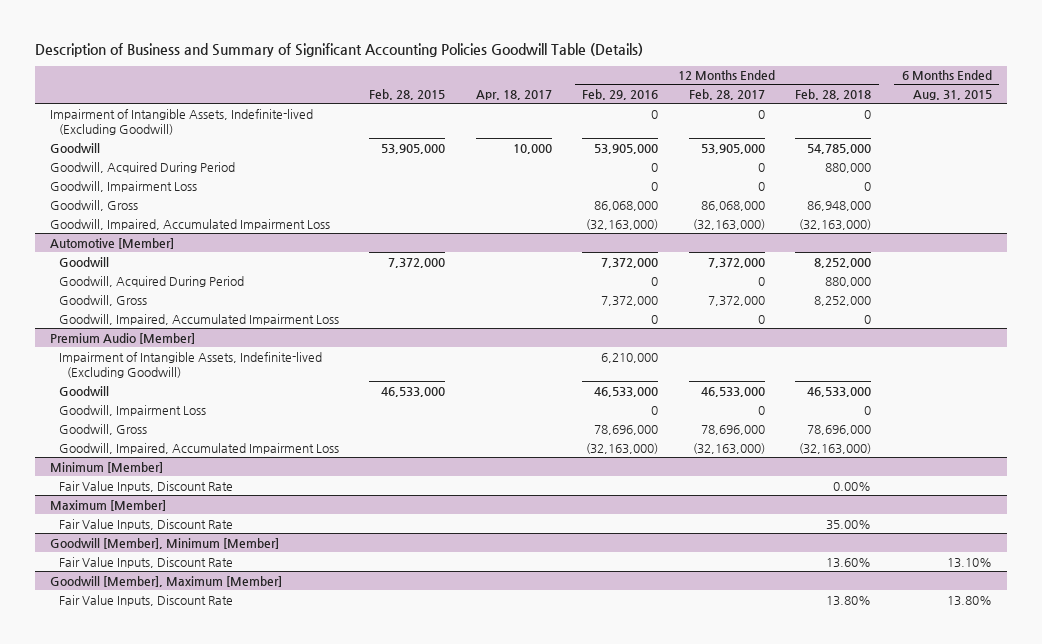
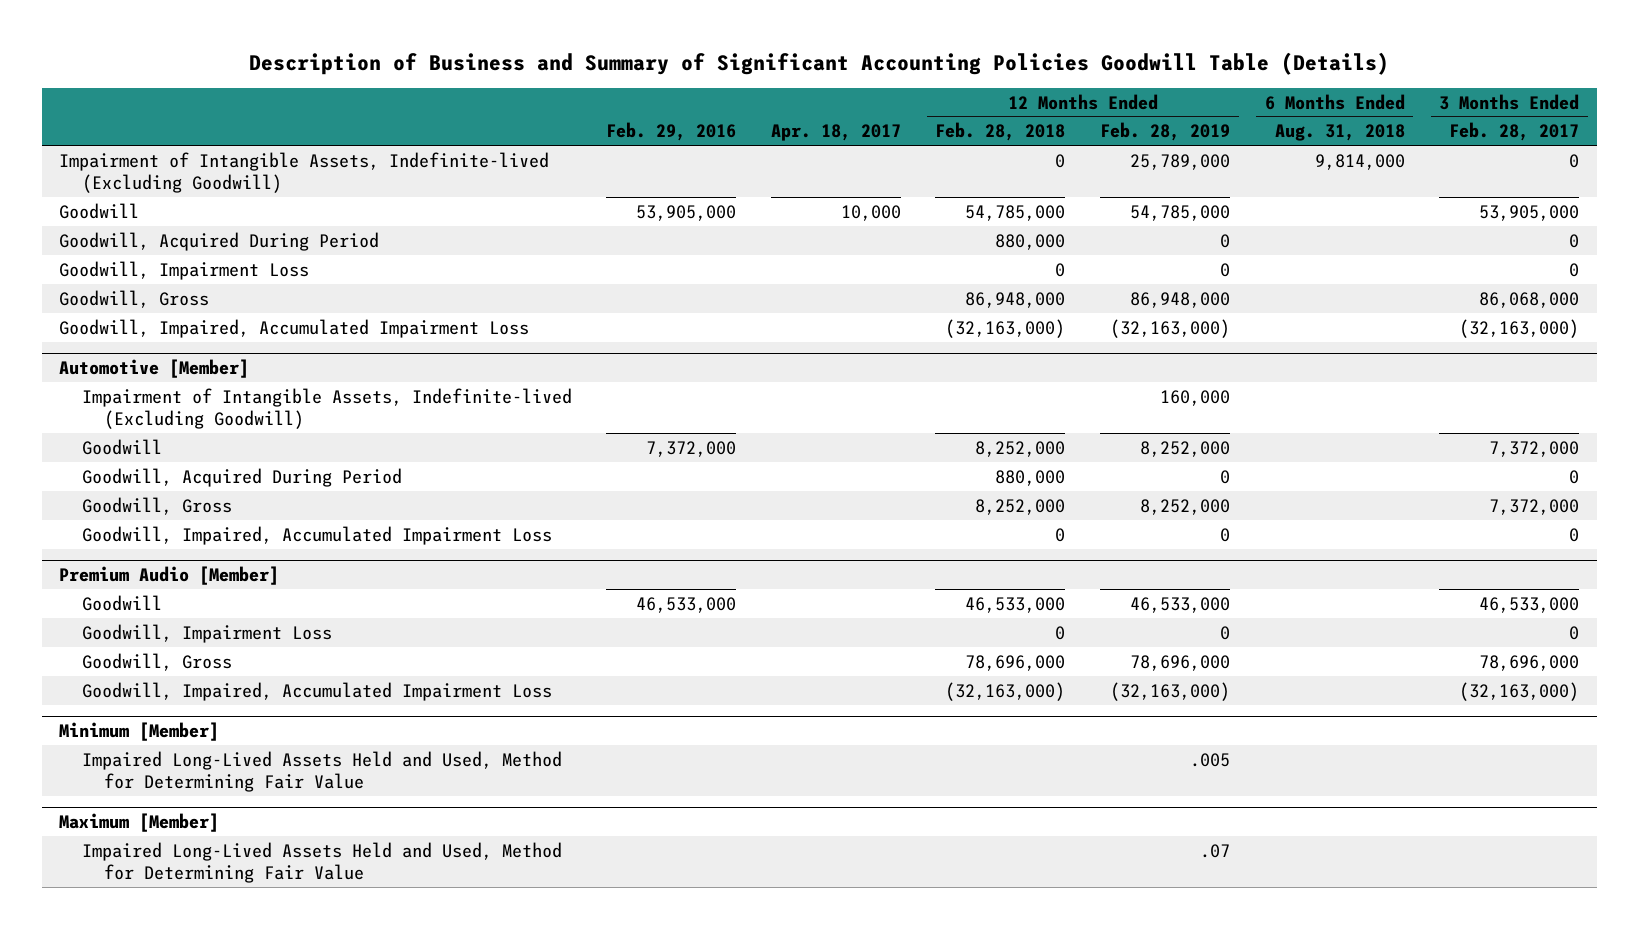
- | Feb. 28, 2015 | Apr. 18, 2017 | 12 Months Ended Feb. 29, 2016 | 12 Months Ended Feb. 28, 2017 | 12 Months Ended Feb. 28, 2018 | 6 Months Ended Aug. 31, 2015
+ | Feb. 29, 2016 | Apr. 18, 2017 | 12 Months Ended Feb. 28, 2018 | 12 Months Ended Feb. 28, 2019 | 6 Months Ended Aug. 31, 2018 | 3 Months Ended Feb. 28, 2017
@ Automotive [Member]
+ Impairment of Intangible Assets, Indefinite-lived (Excluding Goodwill) | | | | 160,000 | |
@ Premium Audio [Member]
- Impairment of Intangible Assets, Indefinite-lived (Excluding Goodwill) | | | 6,210,000 | | |
@ Minimum [Member]
- Fair Value Inputs, Discount Rate | | | | | 0.00% |
+ Impaired Long-Lived Assets Held and Used, Method for Determining Fair Value | | | | .005 | |
@ Maximum [Member]
- Fair Value Inputs, Discount Rate | | | | | 35.00% |
- Goodwill [Member], Minimum [Member]
- Fair Value Inputs, Discount Rate | | | | | 13.60% | 13.10%
- Goodwill [Member], Maximum [Member]
- Fair Value Inputs, Discount Rate | | | | | 13.80% | 13.80%
@ Maximum [Member]
+ Impaired Long-Lived Assets Held and Used, Method for Determining Fair Value | | | | .07 | |

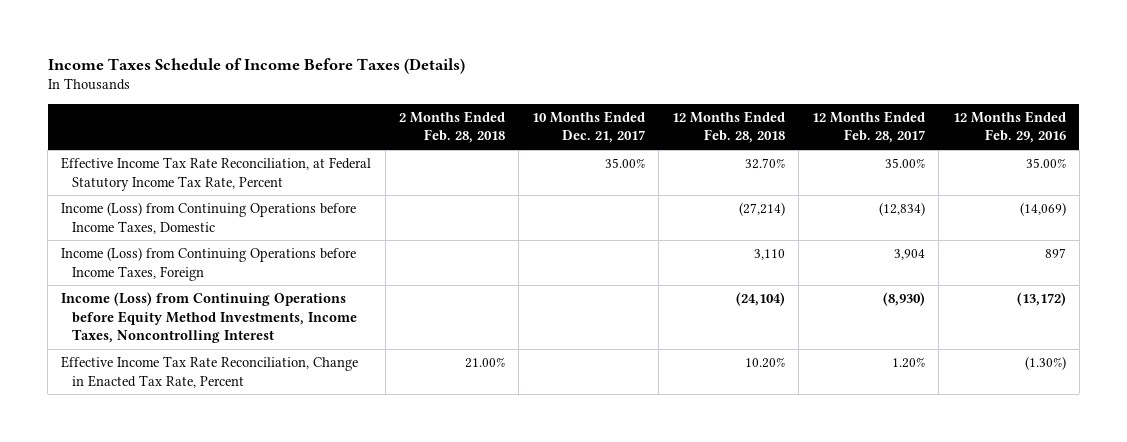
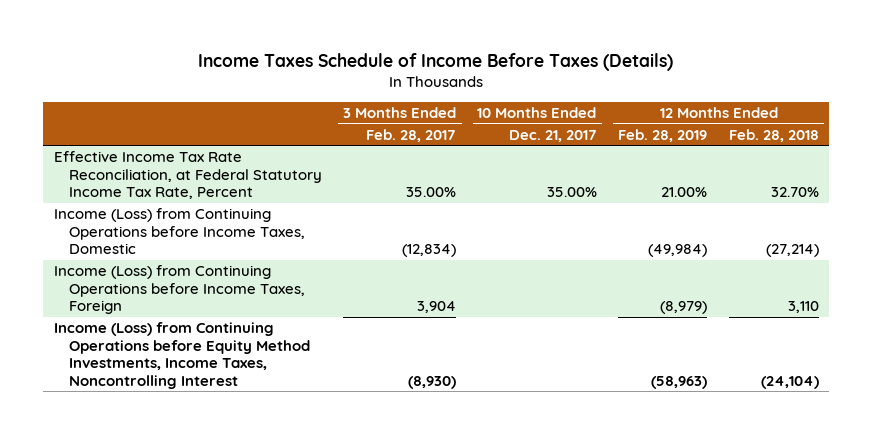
- | 2 Months Ended Feb. 28, 2018 | 10 Months Ended Dec. 21, 2017 | 12 Months Ended Feb. 28, 2018 | 12 Months Ended Feb. 28, 2017 | 12 Months Ended Feb. 29, 2016
+ | 3 Months Ended Feb. 28, 2017 | 10 Months Ended Dec. 21, 2017 | 12 Months Ended Feb. 28, 2019 | 12 Months Ended Feb. 28, 2018
- Effective Income Tax Rate Reconciliation, Change in Enacted Tax Rate, Percent | 21.00% | | 10.20% | 1.20% | (1.30%)

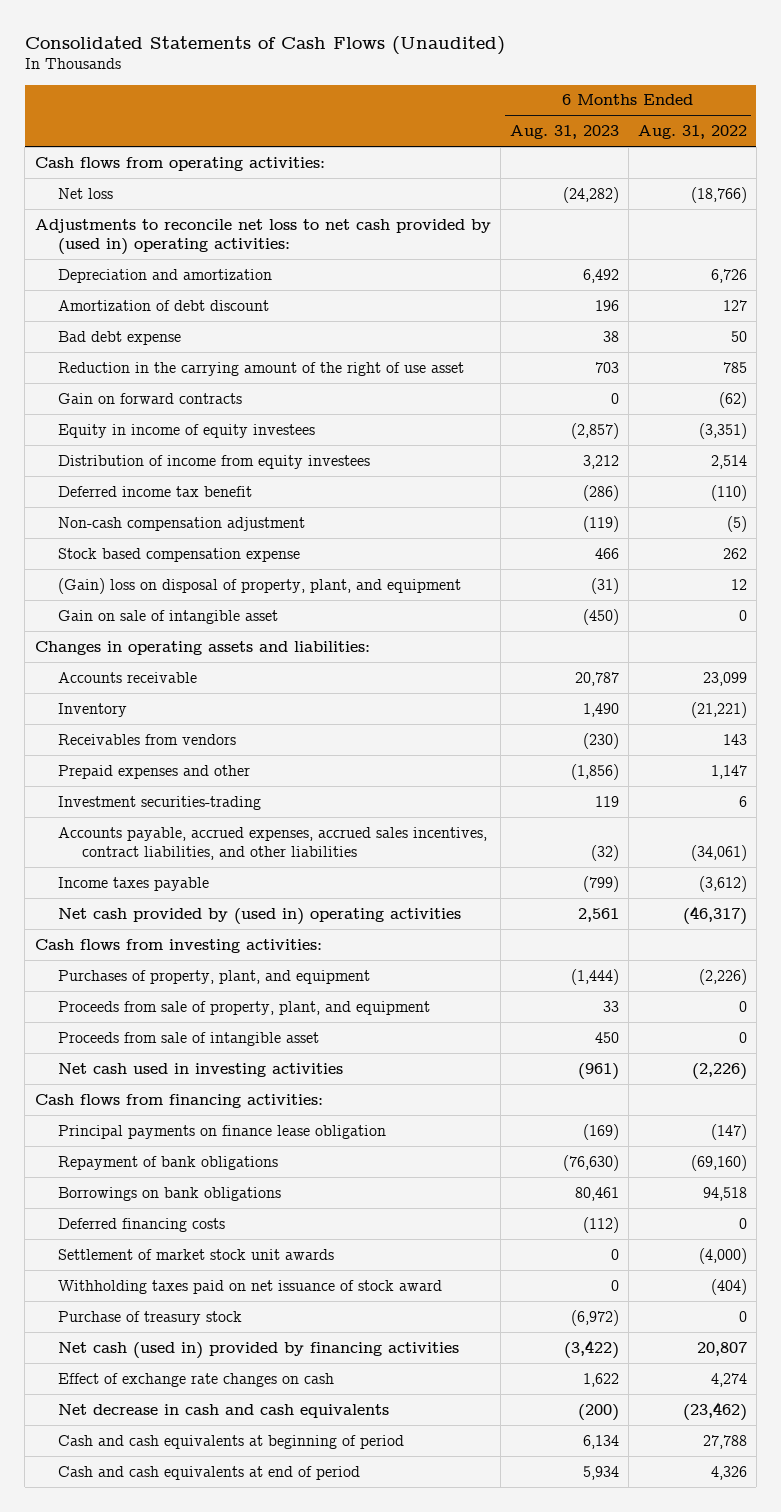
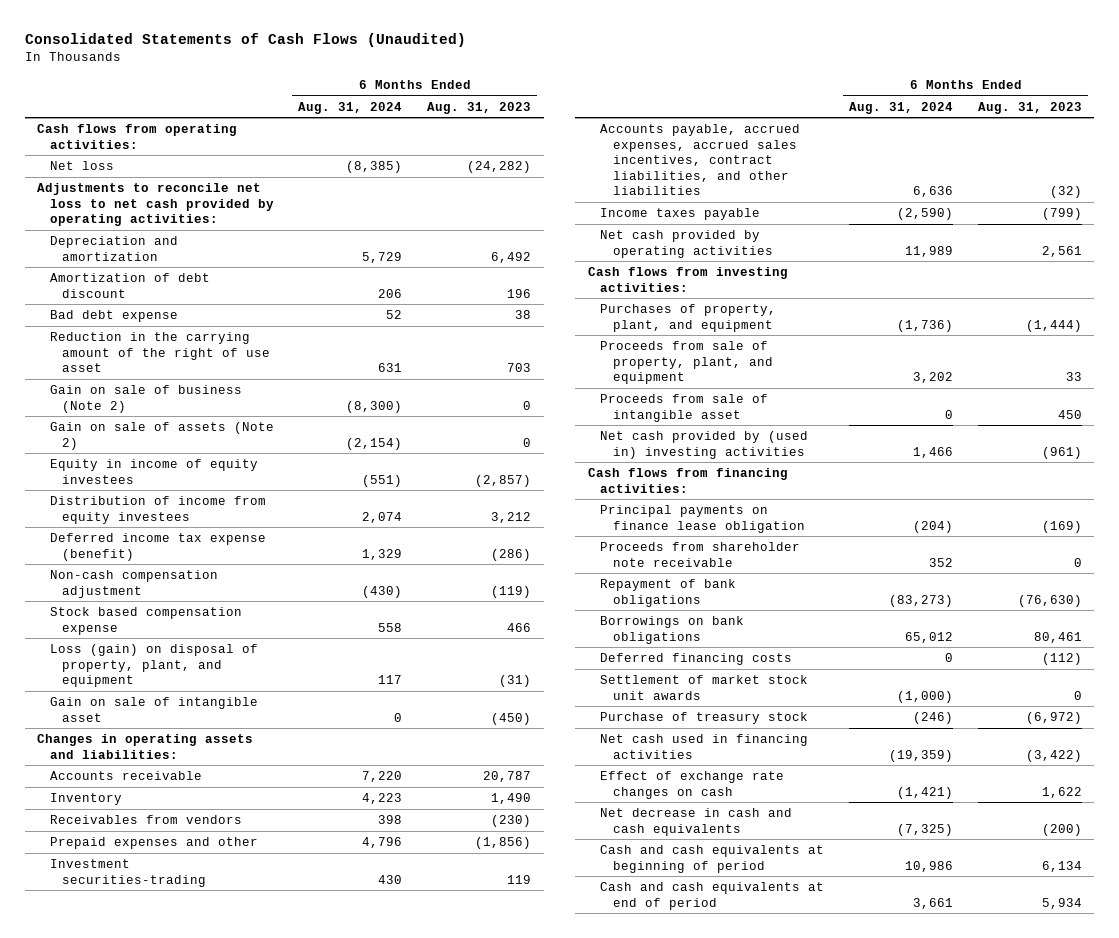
- | 6 Months Ended Aug. 31, 2023 | 6 Months Ended Aug. 31, 2022
+ | 6 Months Ended Aug. 31, 2024 | 6 Months Ended Aug. 31, 2023
- Adjustments to reconcile net loss to net cash provided by (used in) operating activities:
+ Adjustments to reconcile net loss to net cash provided by operating activities:
- Gain on forward contracts | 0 | (62)
+ Gain on sale of business (Note 2) | (8,300) | 0
+ Gain on sale of assets (Note 2) | (2,154) | 0
- Deferred income tax benefit | (286) | (110)
+ Deferred income tax expense (benefit) | 1,329 | (286)
- (Gain) loss on disposal of property, plant, and equipment | (31) | 12
+ Loss (gain) on disposal of property, plant, and equipment | 117 | (31)
- Net cash provided by (used in) operating activities | 2,561 | (46,317)
+ Net cash provided by operating activities | 11,989 | 2,561
- Net cash used in investing activities | (961) | (2,226)
+ Net cash provided by (used in) investing activities | 1,466 | (961)
+ Proceeds from shareholder note receivable | 352 | 0
- Withholding taxes paid on net issuance of stock award | 0 | (404)
- Net cash (used in) provided by financing activities | (3,422) | 20,807
+ Net cash used in financing activities | (19,359) | (3,422)

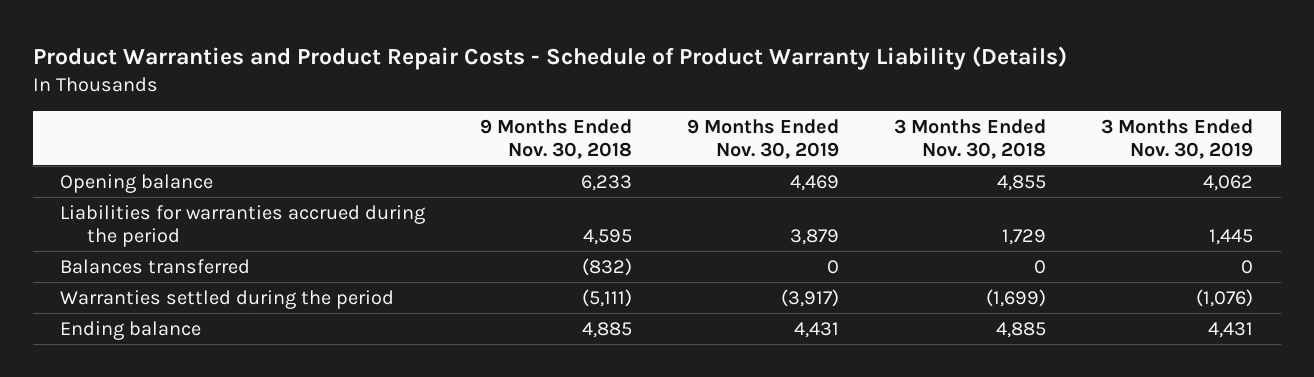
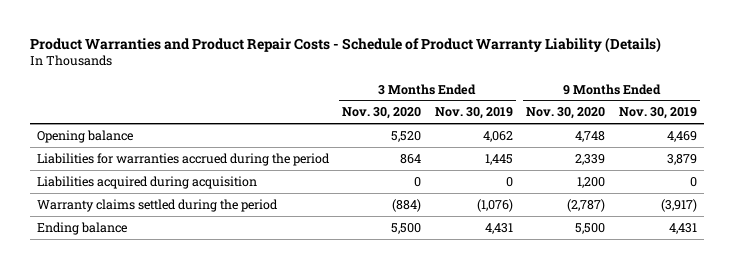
- | 9 Months Ended Nov. 30, 2018 | 9 Months Ended Nov. 30, 2019 | 3 Months Ended Nov. 30, 2018 | 3 Months Ended Nov. 30, 2019
+ | 3 Months Ended Nov. 30, 2020 | 3 Months Ended Nov. 30, 2019 | 9 Months Ended Nov. 30, 2020 | 9 Months Ended Nov. 30, 2019
- Balances transferred | (832) | 0 | 0 | 0
- Warranties settled during the period | (5,111) | (3,917) | (1,699) | (1,076)
+ Liabilities acquired during acquisition | 0 | 0 | 1,200 | 0
+ Warranty claims settled during the period | (884) | (1,076) | (2,787) | (3,917)

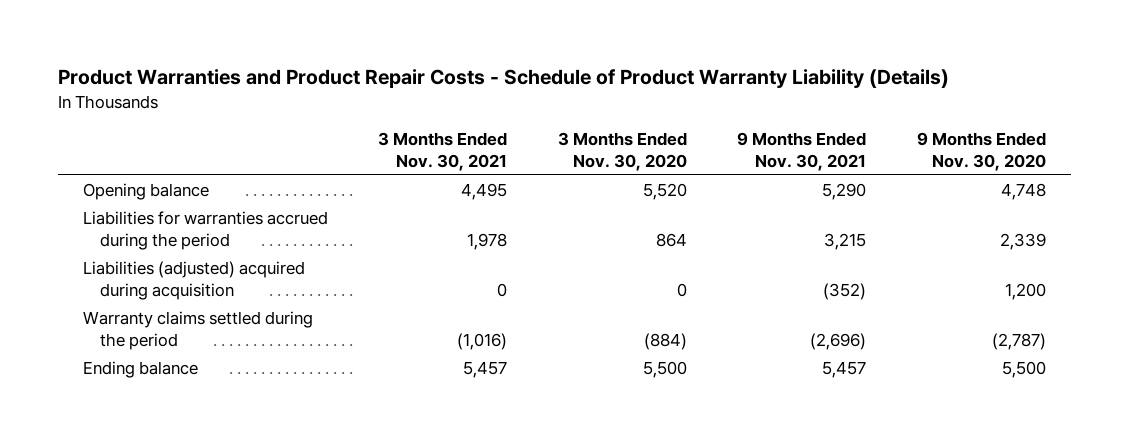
- | 3 Months Ended Nov. 30, 2020 | 3 Months Ended Nov. 30, 2019 | 9 Months Ended Nov. 30, 2020 | 9 Months Ended Nov. 30, 2019
+ | 3 Months Ended Nov. 30, 2021 | 3 Months Ended Nov. 30, 2020 | 9 Months Ended Nov. 30, 2021 | 9 Months Ended Nov. 30, 2020
- Liabilities acquired during acquisition | 0 | 0 | 1,200 | 0
+ Liabilities (adjusted) acquired during acquisition | 0 | 0 | (352) | 1,200

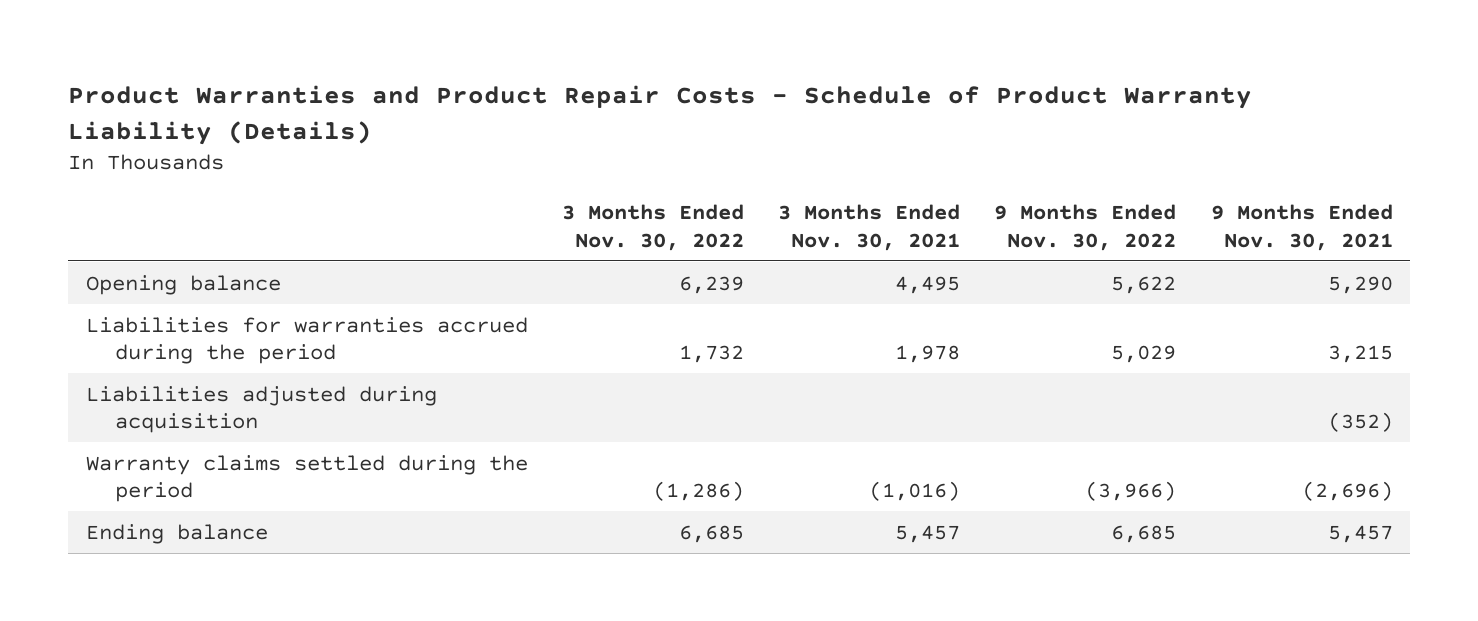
- | 3 Months Ended Nov. 30, 2021 | 3 Months Ended Nov. 30, 2020 | 9 Months Ended Nov. 30, 2021 | 9 Months Ended Nov. 30, 2020
+ | 3 Months Ended Nov. 30, 2022 | 3 Months Ended Nov. 30, 2021 | 9 Months Ended Nov. 30, 2022 | 9 Months Ended Nov. 30, 2021
- Liabilities (adjusted) acquired during acquisition | 0 | 0 | (352) | 1,200
+ Liabilities adjusted during acquisition | | | | (352)

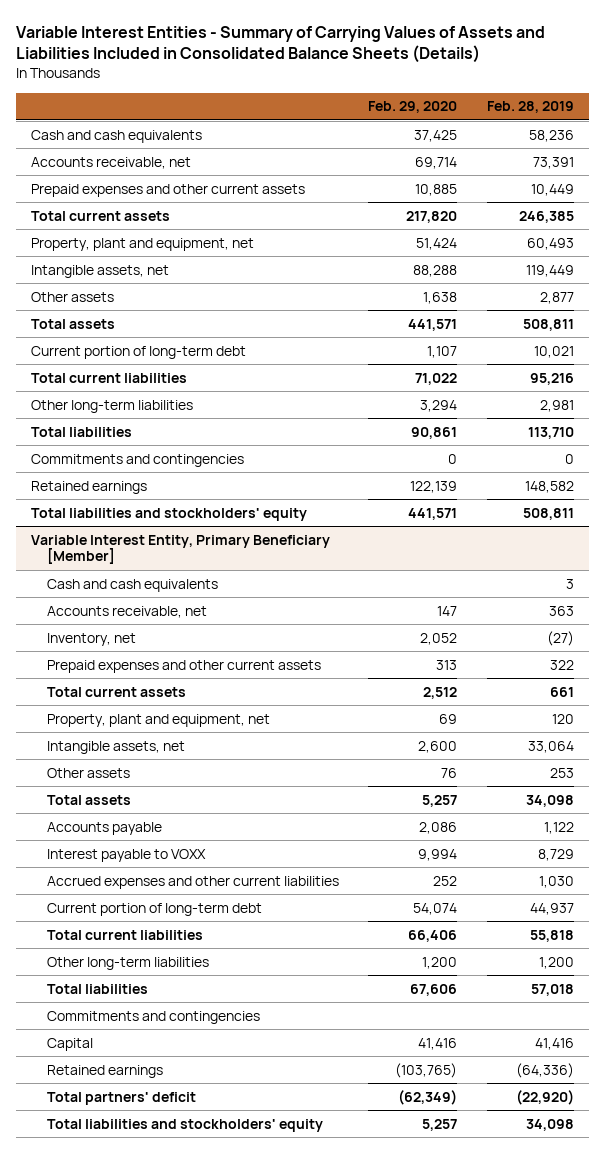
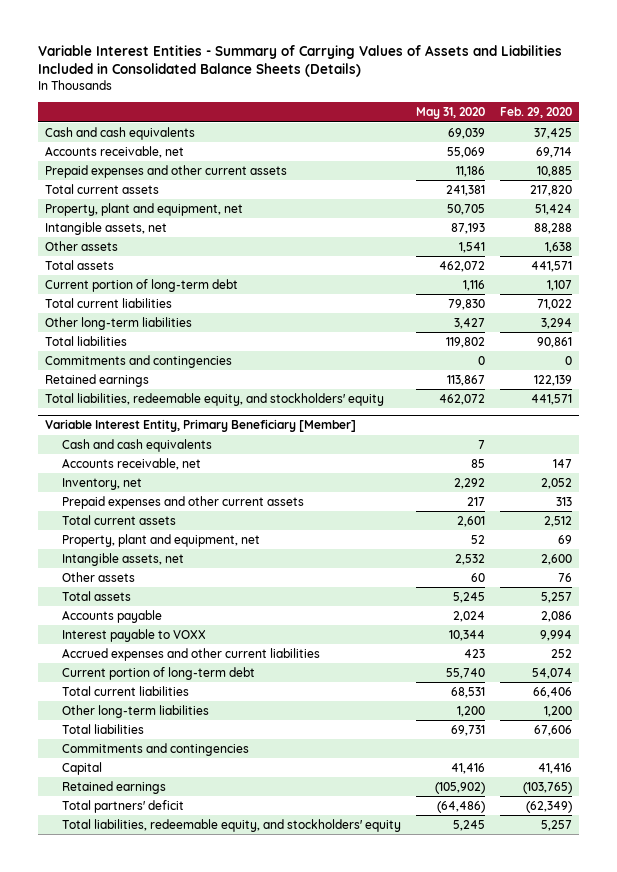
- | Feb. 29, 2020 | Feb. 28, 2019
+ | May 31, 2020 | Feb. 29, 2020
- Total liabilities and stockholders' equity | 441,571 | 508,811
+ Total liabilities, redeemable equity, and stockholders' equity | 462,072 | 441,571
@ Variable Interest Entity, Primary Beneficiary [Member]
- Total liabilities and stockholders' equity | 5,257 | 34,098
+ Total liabilities, redeemable equity, and stockholders' equity | 5,245 | 5,257

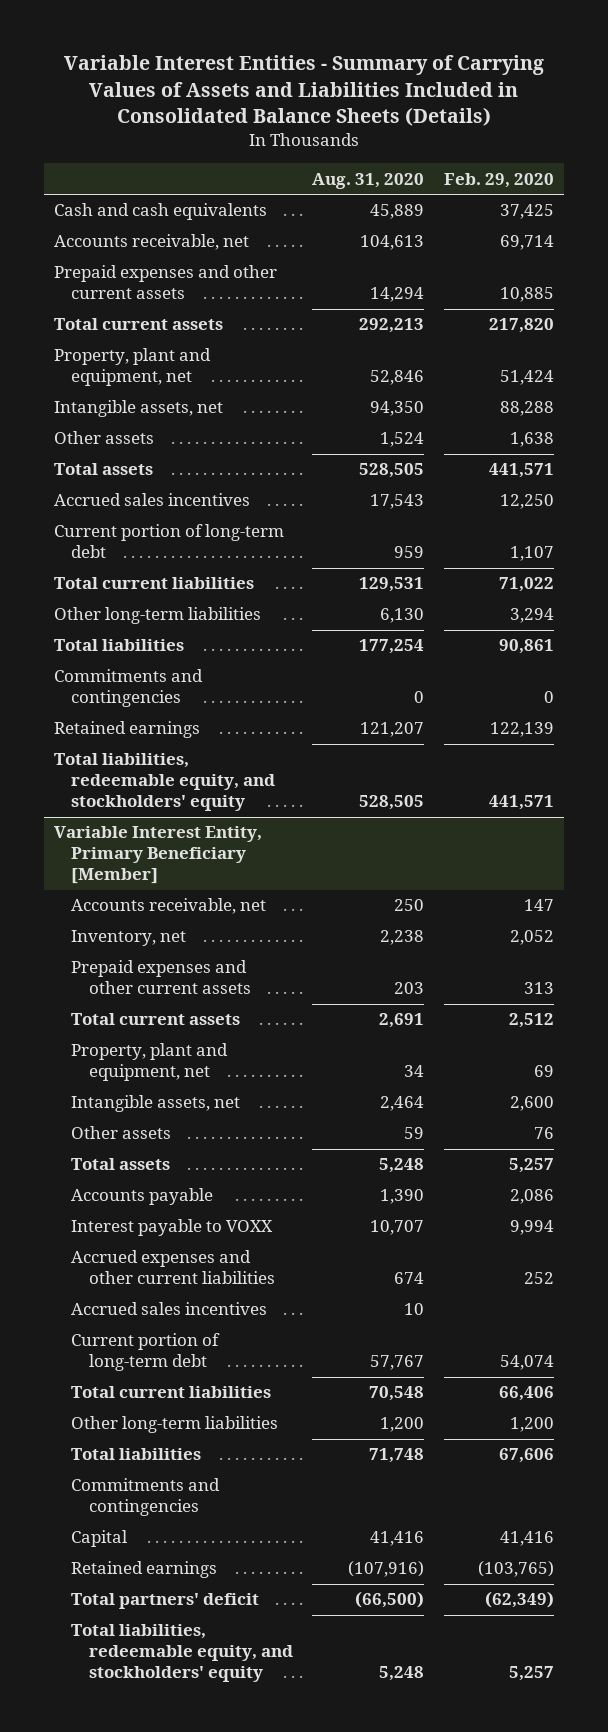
- | May 31, 2020 | Feb. 29, 2020
+ | Aug. 31, 2020 | Feb. 29, 2020
+ Accrued sales incentives | 17,543 | 12,250
@ Variable Interest Entity, Primary Beneficiary [Member]
- Cash and cash equivalents | 7 |
+ Accrued sales incentives | 10 |

